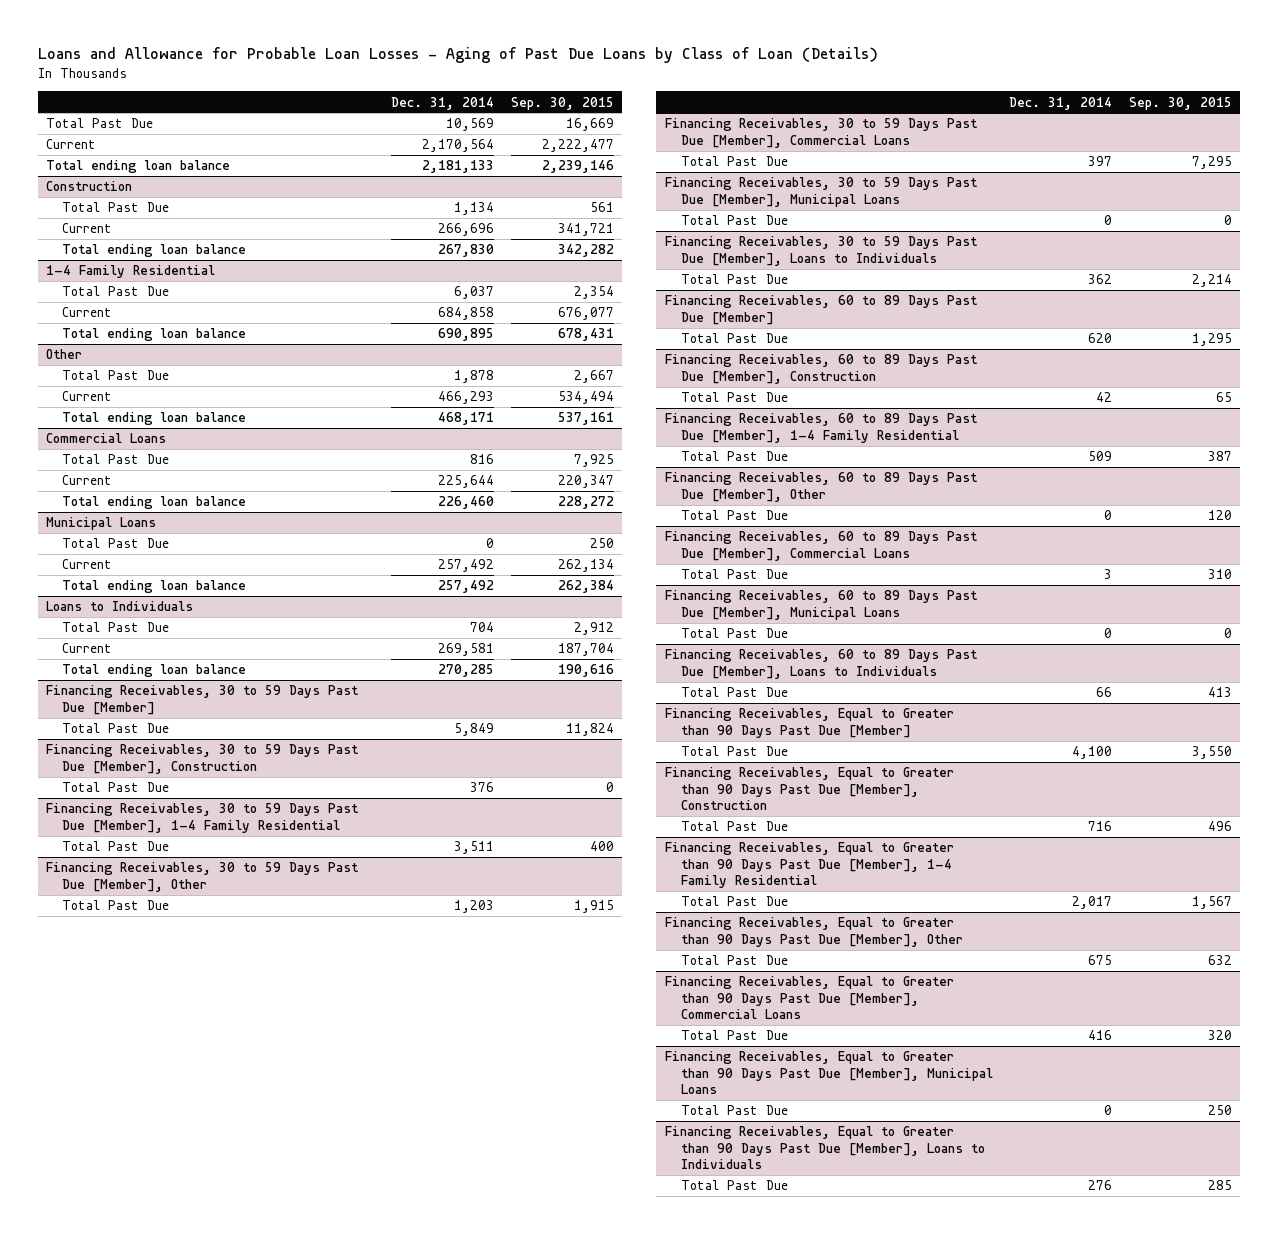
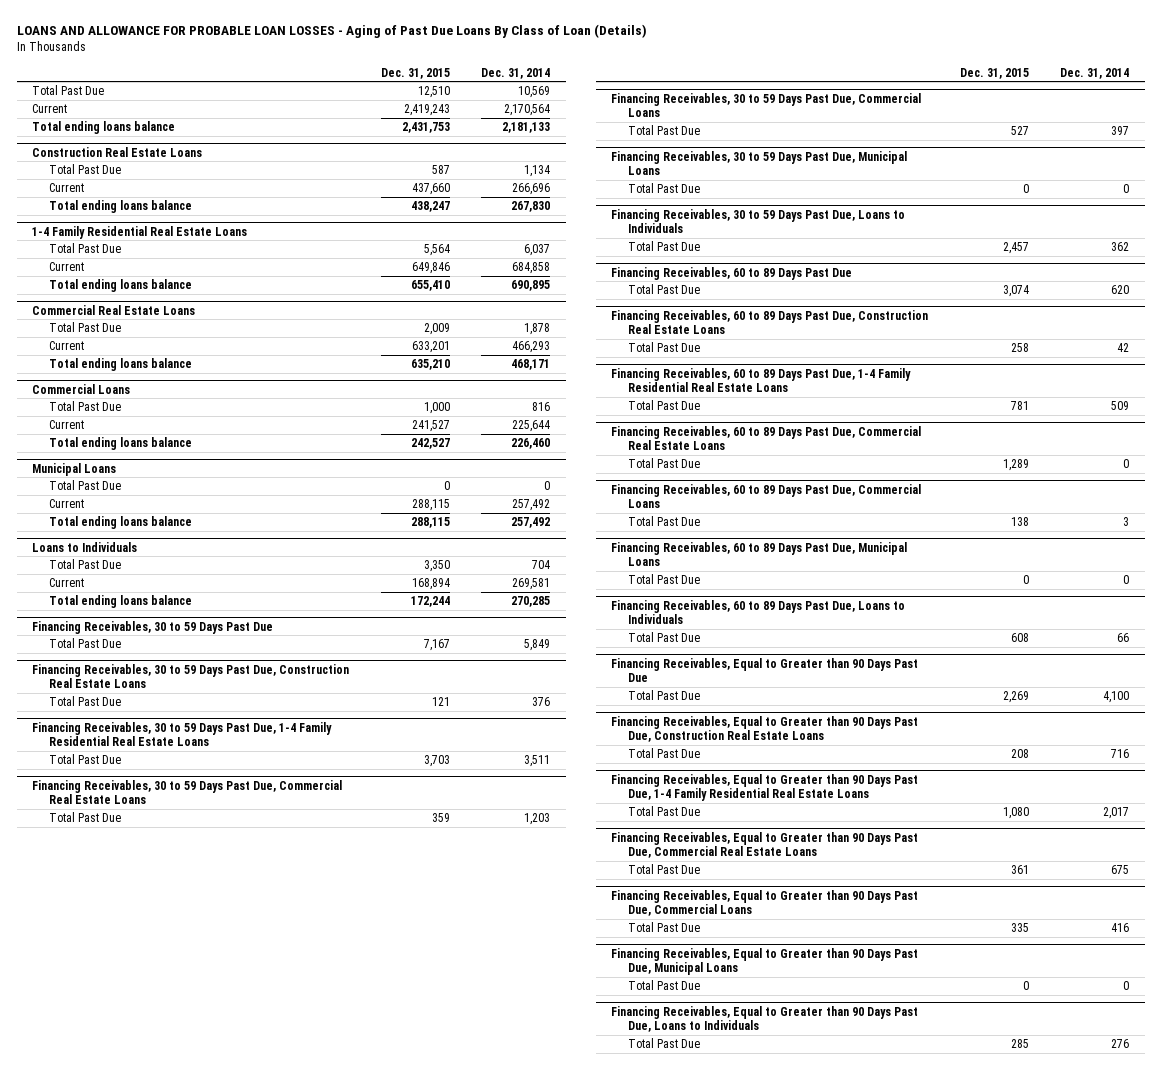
- Loans and Allowance for Probable Loan Losses - Aging of Past Due Loans by Class of Loan (Details)
+ LOANS AND ALLOWANCE FOR PROBABLE LOAN LOSSES - Aging of Past Due Loans By Class of Loan (Details)
- | Dec. 31, 2014 | Sep. 30, 2015
+ | Dec. 31, 2015 | Dec. 31, 2014
- Total ending loan balance | 2,181,133 | 2,239,146
- Construction
+ Total ending loans balance | 2,431,753 | 2,181,133
+ Construction Real Estate Loans
- Total ending loan balance | 267,830 | 342,282
- 1-4 Family Residential
+ Total ending loans balance | 438,247 | 267,830
+ 1-4 Family Residential Real Estate Loans
- Total ending loan balance | 690,895 | 678,431
- Other
+ Total ending loans balance | 655,410 | 690,895
+ Commercial Real Estate Loans
- Total ending loan balance | 468,171 | 537,161
+ Total ending loans balance | 635,210 | 468,171
@ Commercial Loans
- Total ending loan balance | 226,460 | 228,272
+ Total ending loans balance | 242,527 | 226,460
@ Municipal Loans
- Total ending loan balance | 257,492 | 262,384
+ Total ending loans balance | 288,115 | 257,492
@ Loans to Individuals
- Total ending loan balance | 270,285 | 190,616
- Financing Receivables, 30 to 59 Days Past Due [Member]
@ Loans to Individuals
+ Total ending loans balance | 172,244 | 270,285
+ Financing Receivables, 30 to 59 Days Past Due
- Financing Receivables, 30 to 59 Days Past Due [Member], Construction
+ Financing Receivables, 30 to 59 Days Past Due, Construction Real Estate Loans
- Financing Receivables, 30 to 59 Days Past Due [Member], 1-4 Family Residential
+ Financing Receivables, 30 to 59 Days Past Due, 1-4 Family Residential Real Estate Loans
- Financing Receivables, 30 to 59 Days Past Due [Member], Other
+ Financing Receivables, 30 to 59 Days Past Due, Commercial Real Estate Loans
- Financing Receivables, 30 to 59 Days Past Due [Member], Commercial Loans
+ Financing Receivables, 30 to 59 Days Past Due, Commercial Loans
- Financing Receivables, 30 to 59 Days Past Due [Member], Municipal Loans
+ Financing Receivables, 30 to 59 Days Past Due, Municipal Loans
- Financing Receivables, 30 to 59 Days Past Due [Member], Loans to Individuals
+ Financing Receivables, 30 to 59 Days Past Due, Loans to Individuals
- Financing Receivables, 60 to 89 Days Past Due [Member]
+ Financing Receivables, 60 to 89 Days Past Due
- Financing Receivables, 60 to 89 Days Past Due [Member], Construction
+ Financing Receivables, 60 to 89 Days Past Due, Construction Real Estate Loans
- Financing Receivables, 60 to 89 Days Past Due [Member], 1-4 Family Residential
+ Financing Receivables, 60 to 89 Days Past Due, 1-4 Family Residential Real Estate Loans
- Financing Receivables, 60 to 89 Days Past Due [Member], Other
+ Financing Receivables, 60 to 89 Days Past Due, Commercial Real Estate Loans
- Financing Receivables, 60 to 89 Days Past Due [Member], Commercial Loans
+ Financing Receivables, 60 to 89 Days Past Due, Commercial Loans
- Financing Receivables, 60 to 89 Days Past Due [Member], Municipal Loans
+ Financing Receivables, 60 to 89 Days Past Due, Municipal Loans
- Financing Receivables, 60 to 89 Days Past Due [Member], Loans to Individuals
+ Financing Receivables, 60 to 89 Days Past Due, Loans to Individuals
- Financing Receivables, Equal to Greater than 90 Days Past Due [Member]
+ Financing Receivables, Equal to Greater than 90 Days Past Due
- Financing Receivables, Equal to Greater than 90 Days Past Due [Member], Construction
+ Financing Receivables, Equal to Greater than 90 Days Past Due, Construction Real Estate Loans
- Financing Receivables, Equal to Greater than 90 Days Past Due [Member], 1-4 Family Residential
+ Financing Receivables, Equal to Greater than 90 Days Past Due, 1-4 Family Residential Real Estate Loans
- Financing Receivables, Equal to Greater than 90 Days Past Due [Member], Other
+ Financing Receivables, Equal to Greater than 90 Days Past Due, Commercial Real Estate Loans
- Financing Receivables, Equal to Greater than 90 Days Past Due [Member], Commercial Loans
+ Financing Receivables, Equal to Greater than 90 Days Past Due, Commercial Loans
- Financing Receivables, Equal to Greater than 90 Days Past Due [Member], Municipal Loans
+ Financing Receivables, Equal to Greater than 90 Days Past Due, Municipal Loans
- Financing Receivables, Equal to Greater than 90 Days Past Due [Member], Loans to Individuals
+ Financing Receivables, Equal to Greater than 90 Days Past Due, Loans to Individuals

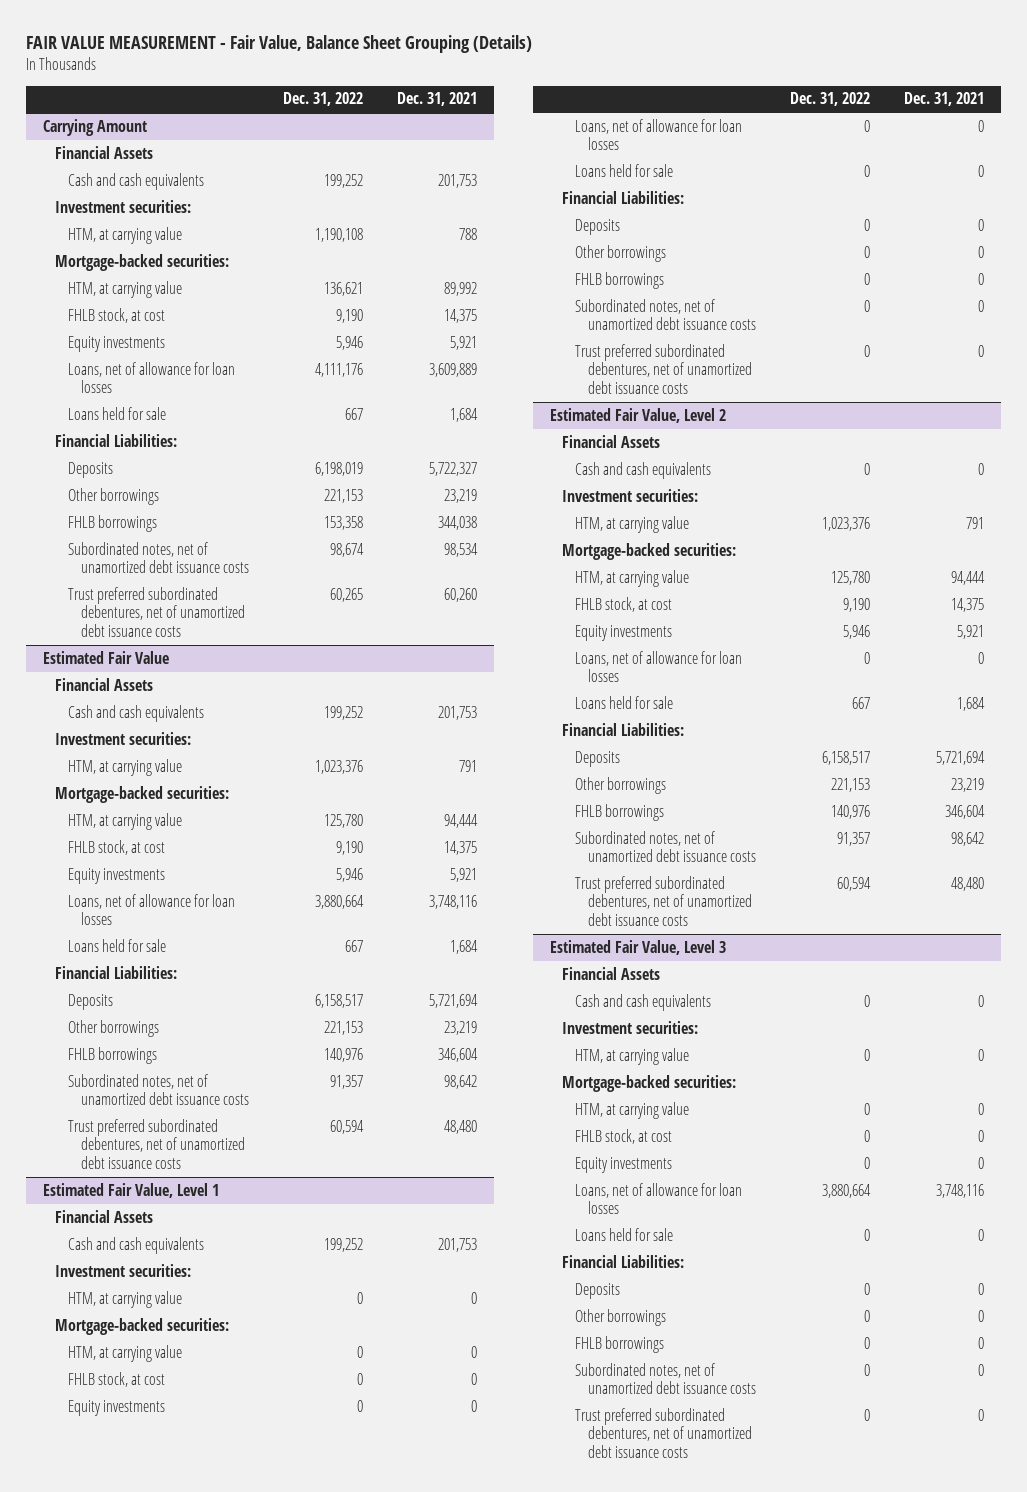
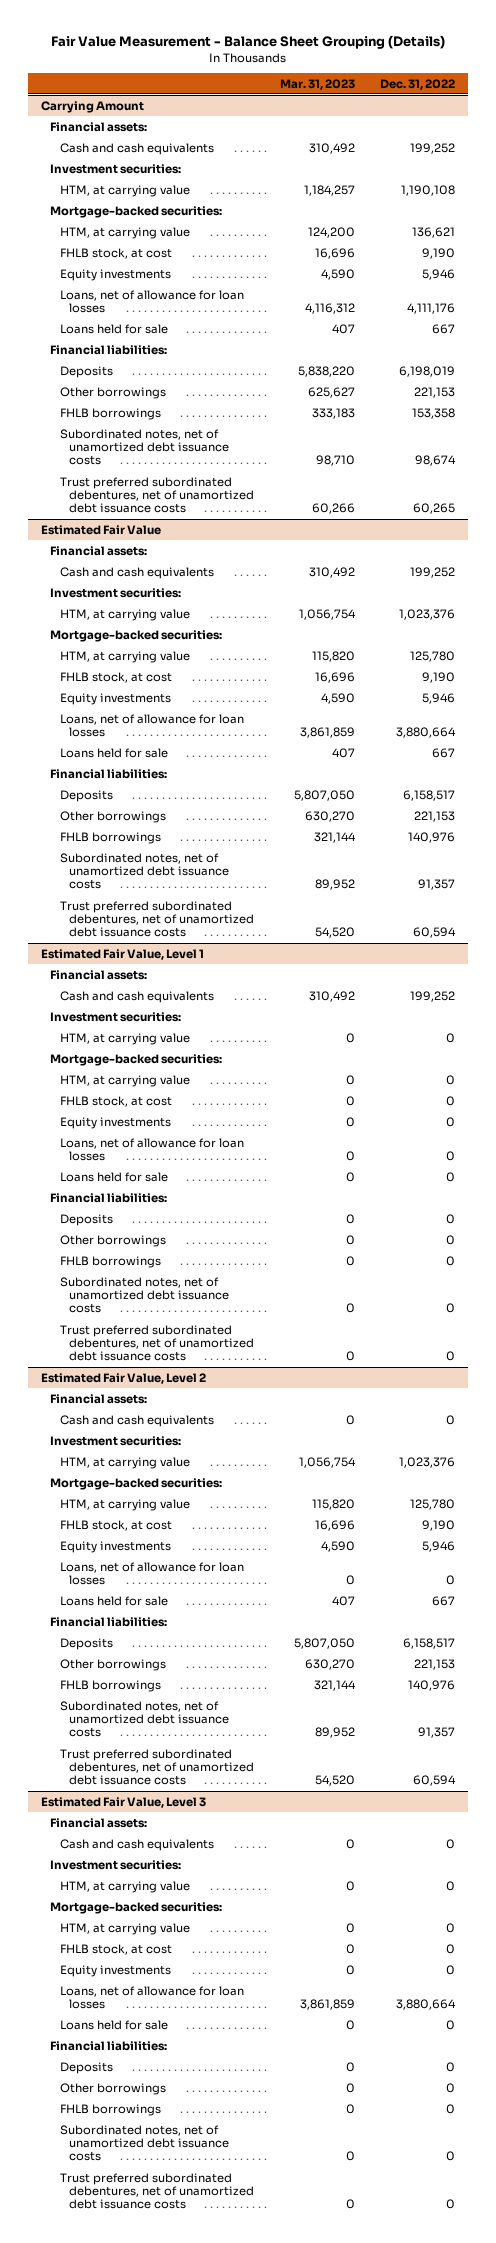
- FAIR VALUE MEASUREMENT - Fair Value, Balance Sheet Grouping (Details)
+ Fair Value Measurement - Balance Sheet Grouping (Details)
- | Dec. 31, 2022 | Dec. 31, 2021
+ | Mar. 31, 2023 | Dec. 31, 2022
@ Carrying Amount
- Financial Assets
+ Financial assets:
- Financial Liabilities:
+ Financial liabilities:
@ Estimated Fair Value
- Financial Assets
+ Financial assets:
- Financial Liabilities:
+ Financial liabilities:
@ Estimated Fair Value, Level 1
- Financial Assets
+ Financial assets:
- Financial Liabilities:
+ Financial liabilities:
@ Estimated Fair Value, Level 2
- Financial Assets
+ Financial assets:
- Financial Liabilities:
+ Financial liabilities:
@ Estimated Fair Value, Level 3
- Financial Assets
+ Financial assets:
- Financial Liabilities:
+ Financial liabilities:

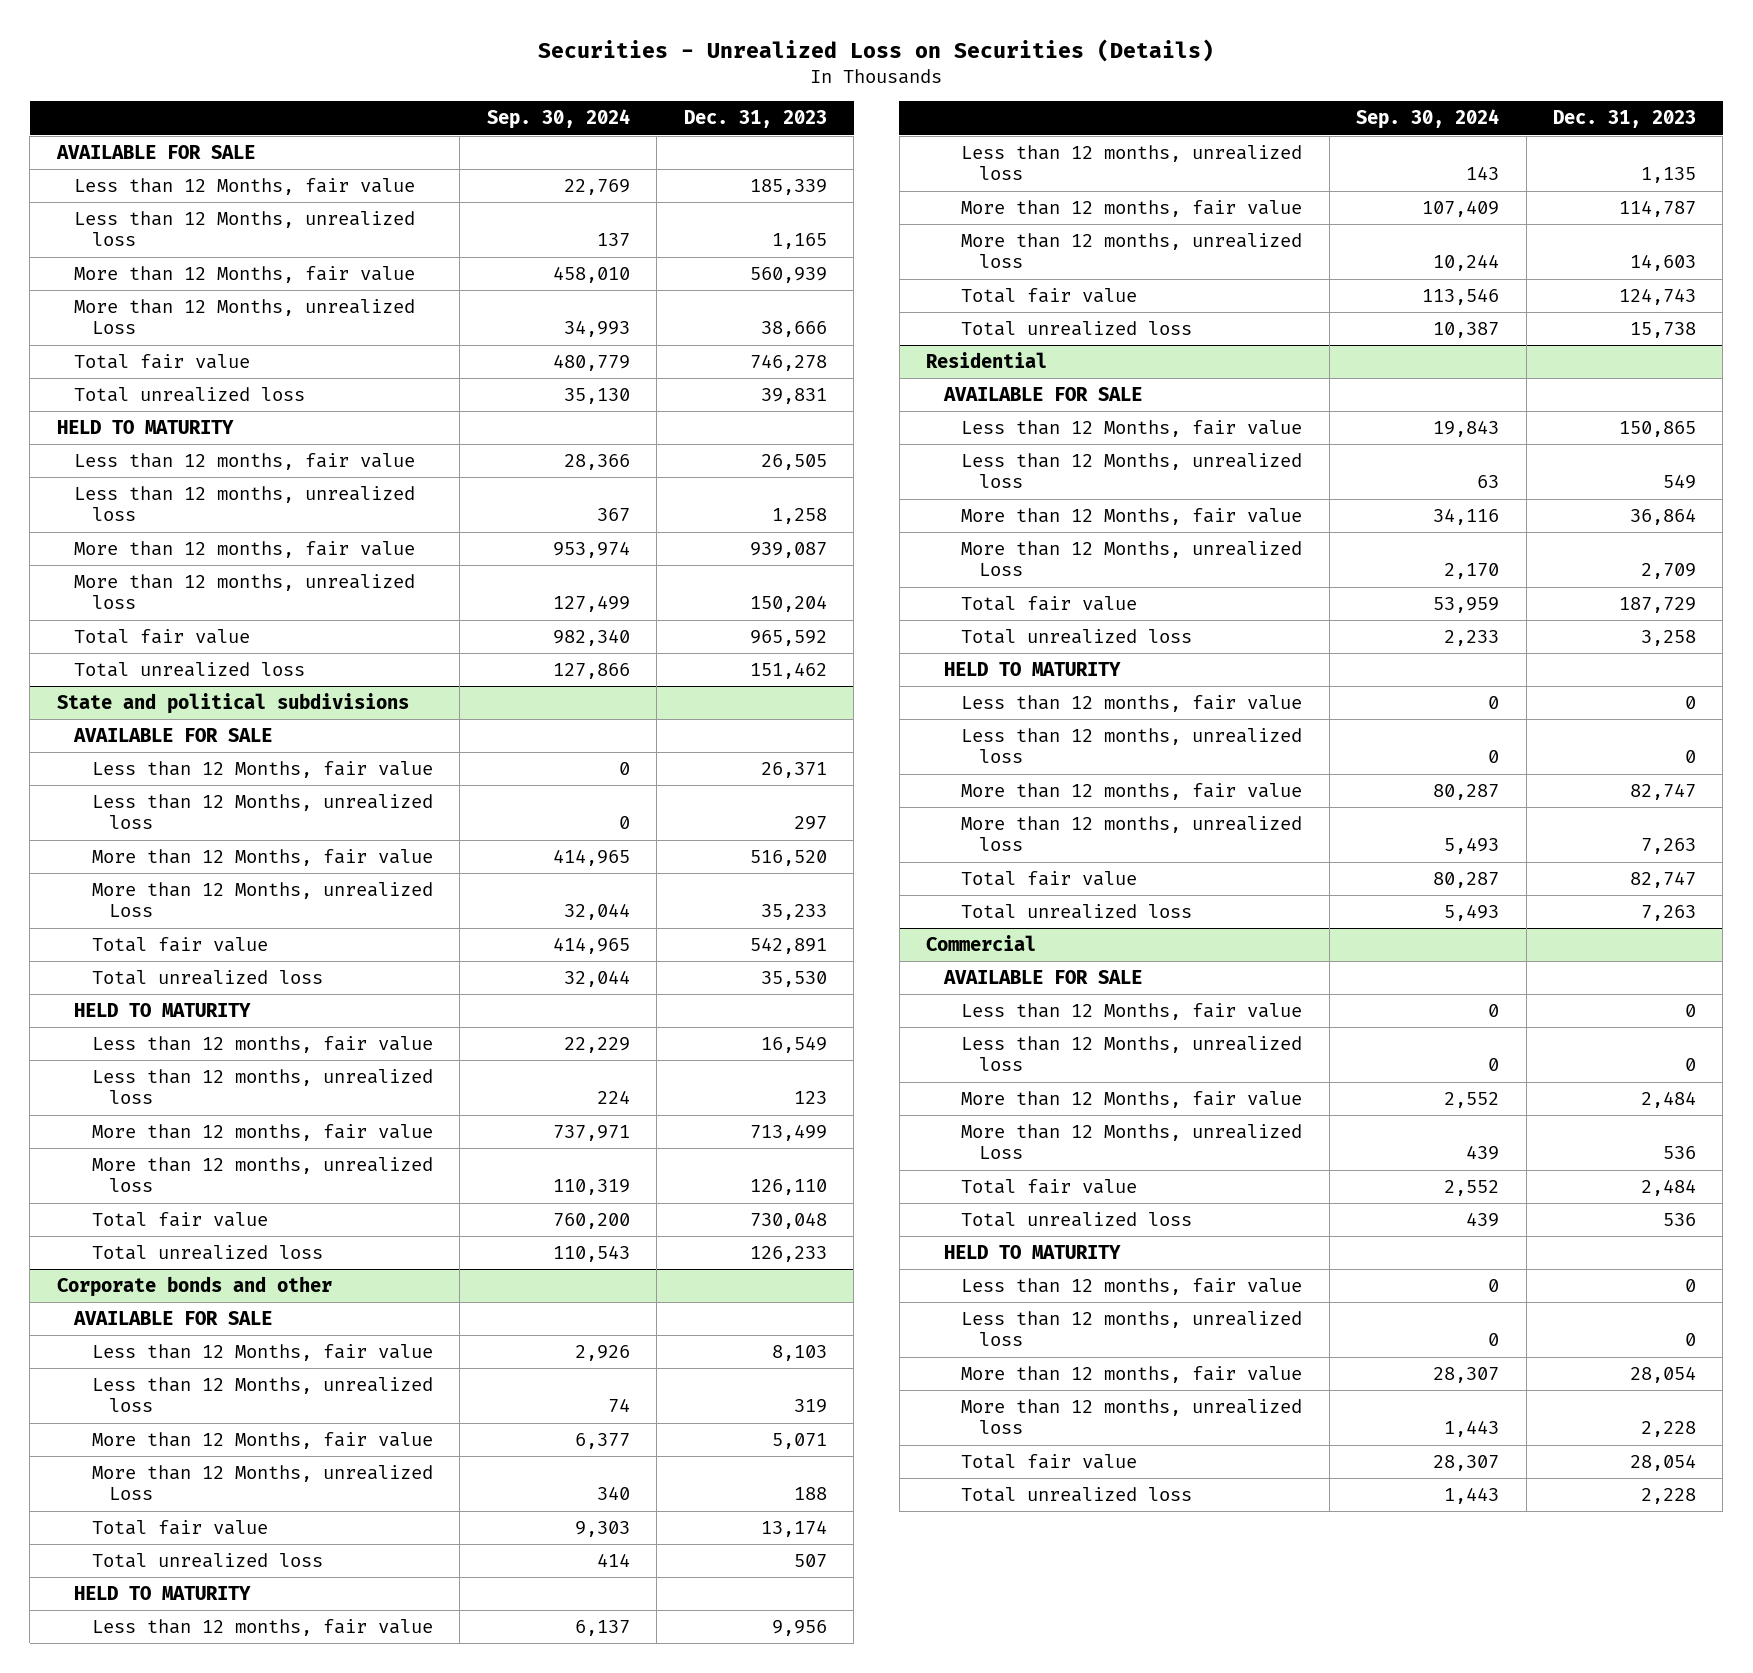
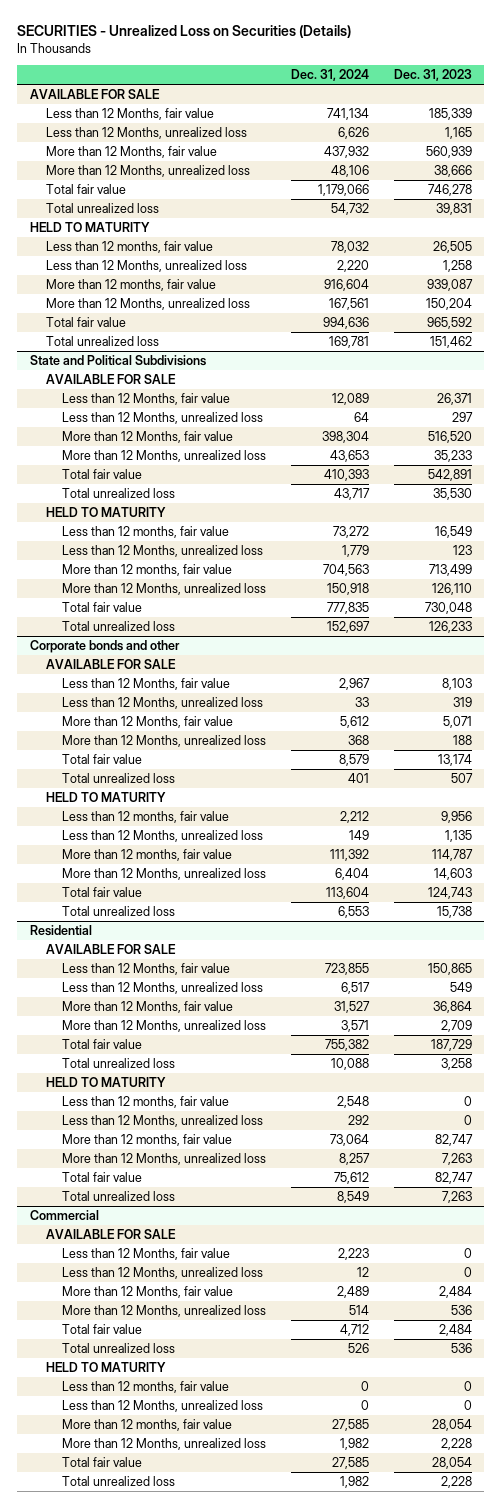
- Securities - Unrealized Loss on Securities (Details)
+ SECURITIES - Unrealized Loss on Securities (Details)
- | Sep. 30, 2024 | Dec. 31, 2023
+ | Dec. 31, 2024 | Dec. 31, 2023
- More than 12 Months, unrealized Loss | 34,993 | 38,666
+ More than 12 Months, unrealized loss | 48,106 | 38,666
- Less than 12 months, unrealized loss | 367 | 1,258
+ Less than 12 Months, unrealized loss | 2,220 | 1,258
- More than 12 months, unrealized loss | 127,499 | 150,204
+ More than 12 Months, unrealized loss | 167,561 | 150,204
- State and political subdivisions
+ State and Political Subdivisions
- More than 12 Months, unrealized Loss | 32,044 | 35,233
+ More than 12 Months, unrealized loss | 43,653 | 35,233
- Less than 12 months, unrealized loss | 224 | 123
+ Less than 12 Months, unrealized loss | 1,779 | 123
- More than 12 months, unrealized loss | 110,319 | 126,110
+ More than 12 Months, unrealized loss | 150,918 | 126,110
@ Corporate bonds and other
- More than 12 Months, unrealized Loss | 340 | 188
+ More than 12 Months, unrealized loss | 368 | 188
- Less than 12 months, unrealized loss | 143 | 1,135
+ Less than 12 Months, unrealized loss | 149 | 1,135
- More than 12 months, unrealized loss | 10,244 | 14,603
+ More than 12 Months, unrealized loss | 6,404 | 14,603
@ Residential
- More than 12 Months, unrealized Loss | 2,170 | 2,709
+ More than 12 Months, unrealized loss | 3,571 | 2,709
- Less than 12 months, unrealized loss | 0 | 0
+ Less than 12 Months, unrealized loss | 292 | 0
- More than 12 months, unrealized loss | 5,493 | 7,263
+ More than 12 Months, unrealized loss | 8,257 | 7,263
@ Commercial
- More than 12 Months, unrealized Loss | 439 | 536
+ More than 12 Months, unrealized loss | 514 | 536
- Less than 12 months, unrealized loss | 0 | 0
+ Less than 12 Months, unrealized loss | 0 | 0
- More than 12 months, unrealized loss | 1,443 | 2,228
+ More than 12 Months, unrealized loss | 1,982 | 2,228

